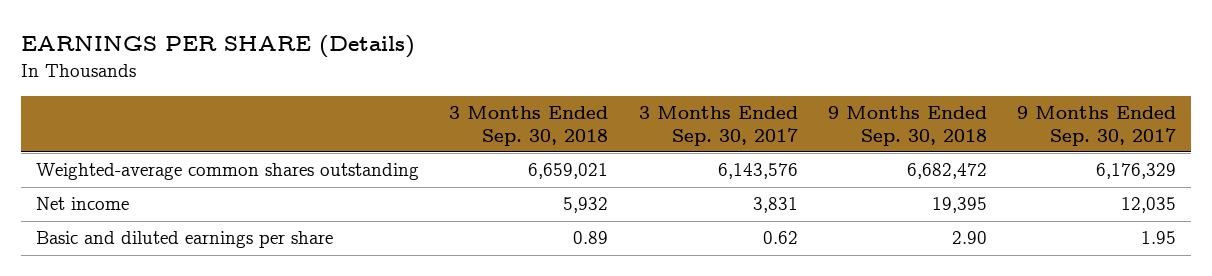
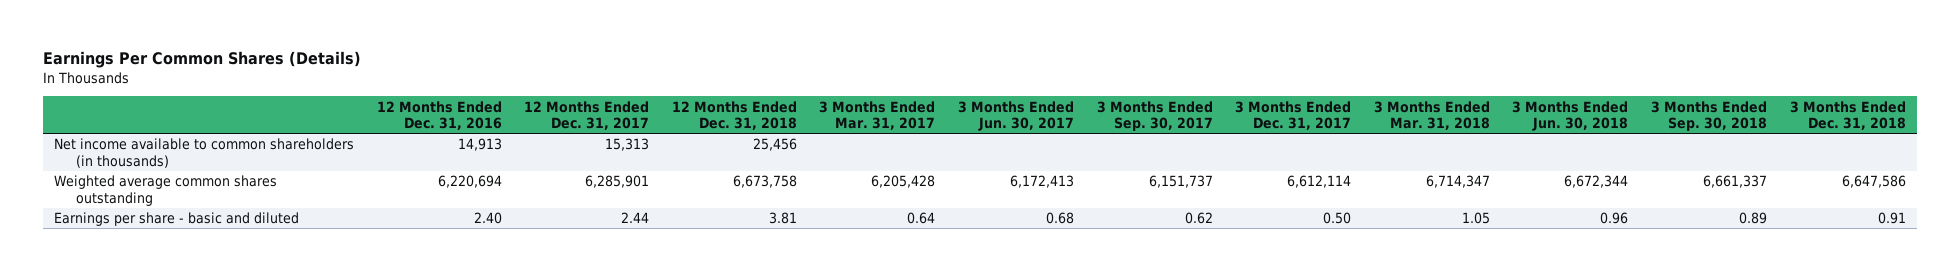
- EARNINGS PER SHARE (Details)
+ Earnings Per Common Shares (Details)
- | 3 Months Ended Sep. 30, 2018 | 3 Months Ended Sep. 30, 2017 | 9 Months Ended Sep. 30, 2018 | 9 Months Ended Sep. 30, 2017
+ | 12 Months Ended Dec. 31, 2016 | 12 Months Ended Dec. 31, 2017 | 12 Months Ended Dec. 31, 2018 | 3 Months Ended Mar. 31, 2017 | 3 Months Ended Jun. 30, 2017 | 3 Months Ended Sep. 30, 2017 | 3 Months Ended Dec. 31, 2017 | 3 Months Ended Mar. 31, 2018 | 3 Months Ended Jun. 30, 2018 | 3 Months Ended Sep. 30, 2018 | 3 Months Ended Dec. 31, 2018
- Weighted-average common shares outstanding | 6,659,021 | 6,143,576 | 6,682,472 | 6,176,329
- Net income | 5,932 | 3,831 | 19,395 | 12,035
- Basic and diluted earnings per share | 0.89 | 0.62 | 2.90 | 1.95
+ Net income available to common shareholders (in thousands) | 14,913 | 15,313 | 25,456 | | | | | | | |
+ Weighted average common shares outstanding | 6,220,694 | 6,285,901 | 6,673,758 | 6,205,428 | 6,172,413 | 6,151,737 | 6,612,114 | 6,714,347 | 6,672,344 | 6,661,337 | 6,647,586
+ Earnings per share - basic and diluted | 2.40 | 2.44 | 3.81 | 0.64 | 0.68 | 0.62 | 0.50 | 1.05 | 0.96 | 0.89 | 0.91

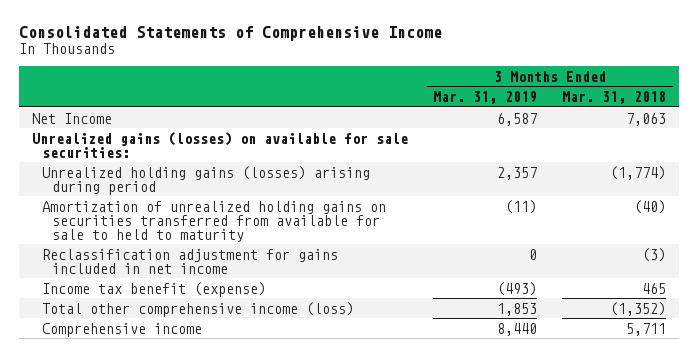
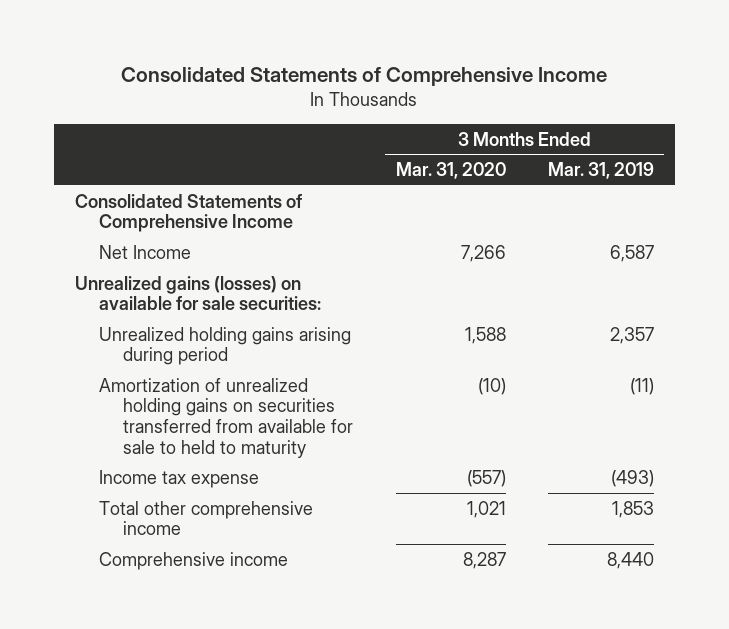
- | 3 Months Ended Mar. 31, 2019 | 3 Months Ended Mar. 31, 2018
+ | 3 Months Ended Mar. 31, 2020 | 3 Months Ended Mar. 31, 2019
+ Consolidated Statements of Comprehensive Income
- Unrealized holding gains (losses) arising during period | 2,357 | (1,774)
+ Unrealized holding gains arising during period | 1,588 | 2,357
- Reclassification adjustment for gains included in net income | 0 | (3)
- Income tax benefit (expense) | (493) | 465
- Total other comprehensive income (loss) | 1,853 | (1,352)
+ Income tax expense | (557) | (493)
+ Total other comprehensive income | 1,021 | 1,853

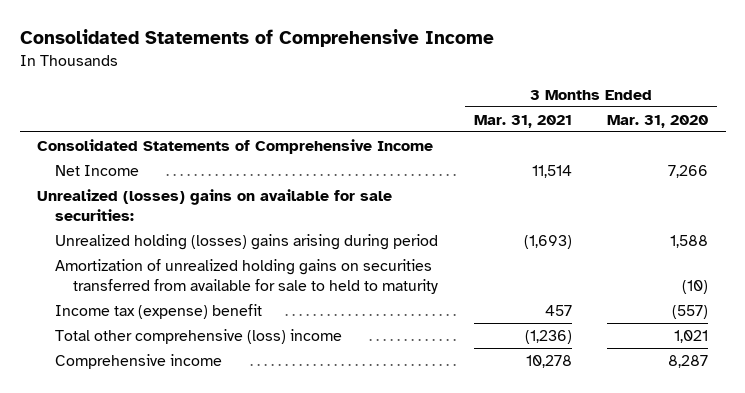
- | 3 Months Ended Mar. 31, 2020 | 3 Months Ended Mar. 31, 2019
+ | 3 Months Ended Mar. 31, 2021 | 3 Months Ended Mar. 31, 2020
- Unrealized gains (losses) on available for sale securities:
- Unrealized holding gains arising during period | 1,588 | 2,357
+ Unrealized (losses) gains on available for sale securities:
+ Unrealized holding (losses) gains arising during period | (1,693) | 1,588
- Income tax expense | (557) | (493)
- Total other comprehensive income | 1,021 | 1,853
+ Income tax (expense) benefit | 457 | (557)
+ Total other comprehensive (loss) income | (1,236) | 1,021

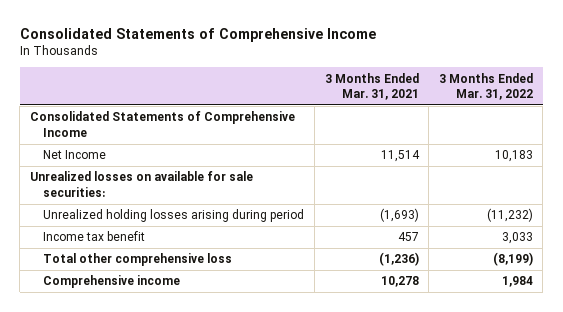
- | 3 Months Ended Mar. 31, 2021 | 3 Months Ended Mar. 31, 2020
+ | 3 Months Ended Mar. 31, 2021 | 3 Months Ended Mar. 31, 2022
- Unrealized (losses) gains on available for sale securities:
- Unrealized holding (losses) gains arising during period | (1,693) | 1,588
- Amortization of unrealized holding gains on securities transferred from available for sale to held to maturity | | (10)
- Income tax (expense) benefit | 457 | (557)
- Total other comprehensive (loss) income | (1,236) | 1,021
+ Unrealized losses on available for sale securities:
+ Unrealized holding losses arising during period | (1,693) | (11,232)
+ Income tax benefit | 457 | 3,033
+ Total other comprehensive loss | (1,236) | (8,199)

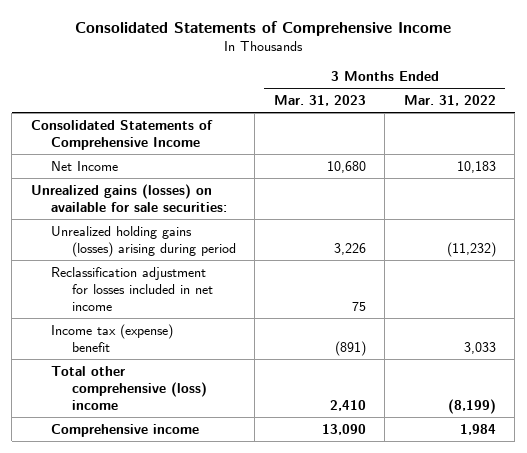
- | 3 Months Ended Mar. 31, 2021 | 3 Months Ended Mar. 31, 2022
+ | 3 Months Ended Mar. 31, 2023 | 3 Months Ended Mar. 31, 2022
- Unrealized losses on available for sale securities:
- Unrealized holding losses arising during period | (1,693) | (11,232)
- Income tax benefit | 457 | 3,033
- Total other comprehensive loss | (1,236) | (8,199)
+ Unrealized gains (losses) on available for sale securities:
+ Unrealized holding gains (losses) arising during period | 3,226 | (11,232)
+ Reclassification adjustment for losses included in net income | 75 |
+ Income tax (expense) benefit | (891) | 3,033
+ Total other comprehensive (loss) income | 2,410 | (8,199)

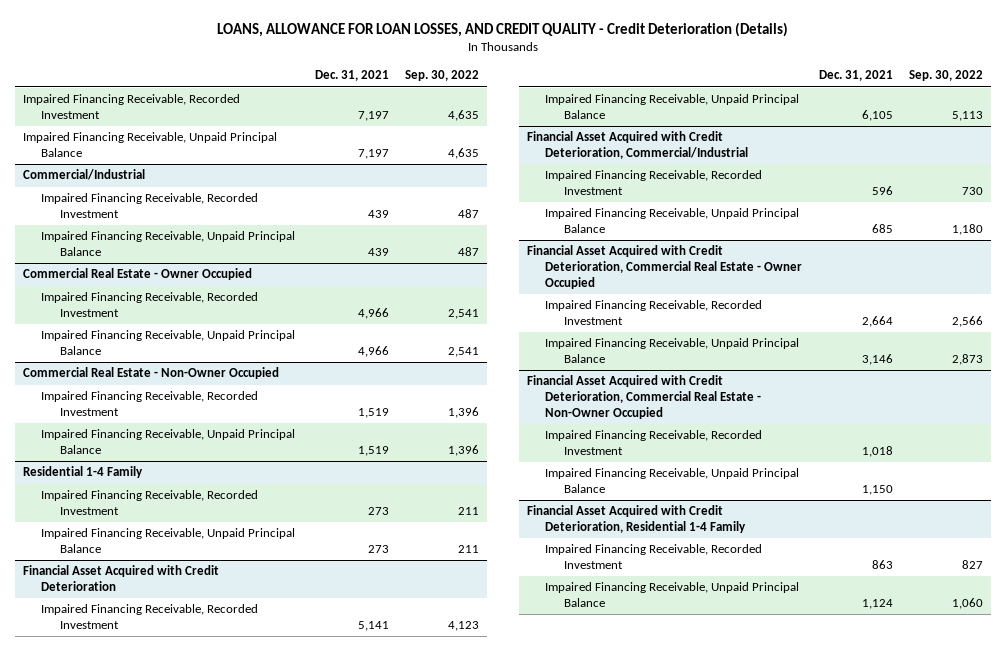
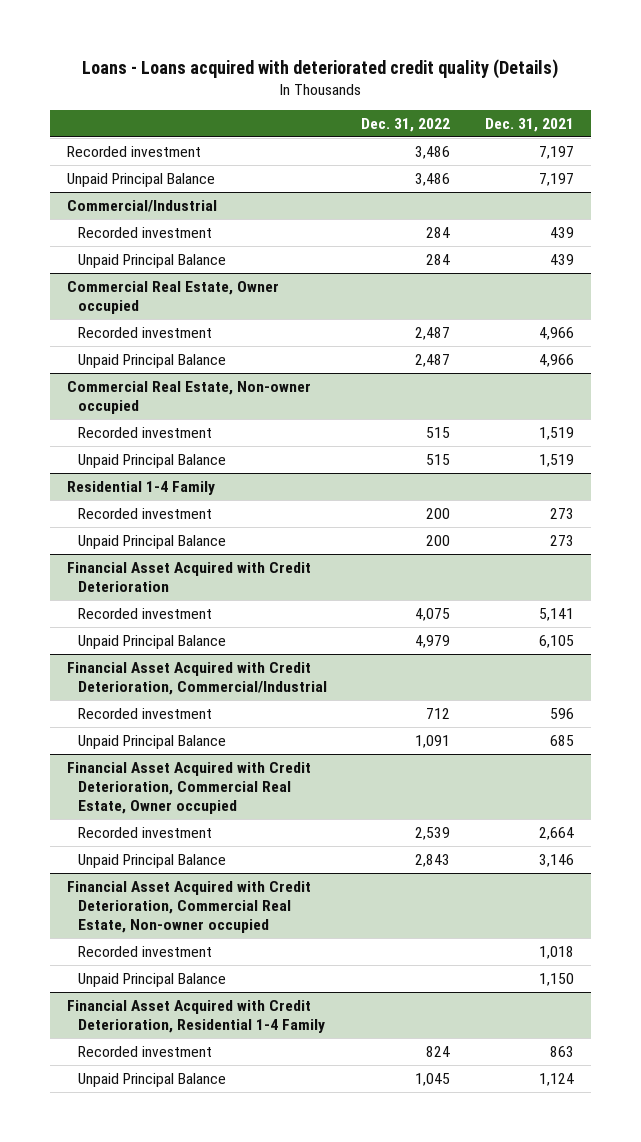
- LOANS, ALLOWANCE FOR LOAN LOSSES, AND CREDIT QUALITY - Credit Deterioration (Details)
+ Loans - Loans acquired with deteriorated credit quality (Details)
- | Dec. 31, 2021 | Sep. 30, 2022
+ | Dec. 31, 2022 | Dec. 31, 2021
- Impaired Financing Receivable, Recorded Investment | 7,197 | 4,635
- Impaired Financing Receivable, Unpaid Principal Balance | 7,197 | 4,635
+ Recorded investment | 3,486 | 7,197
+ Unpaid Principal Balance | 3,486 | 7,197
@ Commercial/Industrial
- Impaired Financing Receivable, Recorded Investment | 439 | 487
- Impaired Financing Receivable, Unpaid Principal Balance | 439 | 487
- Commercial Real Estate - Owner Occupied
- Impaired Financing Receivable, Recorded Investment | 4,966 | 2,541
- Impaired Financing Receivable, Unpaid Principal Balance | 4,966 | 2,541
- Commercial Real Estate - Non-Owner Occupied
- Impaired Financing Receivable, Recorded Investment | 1,519 | 1,396
- Impaired Financing Receivable, Unpaid Principal Balance | 1,519 | 1,396
@ Commercial/Industrial
+ Recorded investment | 284 | 439
+ Unpaid Principal Balance | 284 | 439
+ Commercial Real Estate, Owner occupied
+ Recorded investment | 2,487 | 4,966
+ Unpaid Principal Balance | 2,487 | 4,966
+ Commercial Real Estate, Non-owner occupied
+ Recorded investment | 515 | 1,519
+ Unpaid Principal Balance | 515 | 1,519
@ Residential 1-4 Family
- Impaired Financing Receivable, Recorded Investment | 273 | 211
- Impaired Financing Receivable, Unpaid Principal Balance | 273 | 211
+ Recorded investment | 200 | 273
+ Unpaid Principal Balance | 200 | 273
@ Financial Asset Acquired with Credit Deterioration
- Impaired Financing Receivable, Recorded Investment | 5,141 | 4,123
- Impaired Financing Receivable, Unpaid Principal Balance | 6,105 | 5,113
+ Recorded investment | 4,075 | 5,141
+ Unpaid Principal Balance | 4,979 | 6,105
@ Financial Asset Acquired with Credit Deterioration, Commercial/Industrial
- Impaired Financing Receivable, Recorded Investment | 596 | 730
- Impaired Financing Receivable, Unpaid Principal Balance | 685 | 1,180
- Financial Asset Acquired with Credit Deterioration, Commercial Real Estate - Owner Occupied
- Impaired Financing Receivable, Recorded Investment | 2,664 | 2,566
- Impaired Financing Receivable, Unpaid Principal Balance | 3,146 | 2,873
- Financial Asset Acquired with Credit Deterioration, Commercial Real Estate - Non-Owner Occupied
- Impaired Financing Receivable, Recorded Investment | 1,018 |
- Impaired Financing Receivable, Unpaid Principal Balance | 1,150 |
@ Financial Asset Acquired with Credit Deterioration, Commercial/Industrial
+ Recorded investment | 712 | 596
+ Unpaid Principal Balance | 1,091 | 685
+ Financial Asset Acquired with Credit Deterioration, Commercial Real Estate, Owner occupied
+ Recorded investment | 2,539 | 2,664
+ Unpaid Principal Balance | 2,843 | 3,146
+ Financial Asset Acquired with Credit Deterioration, Commercial Real Estate, Non-owner occupied
+ Recorded investment | | 1,018
+ Unpaid Principal Balance | | 1,150
@ Financial Asset Acquired with Credit Deterioration, Residential 1-4 Family
- Impaired Financing Receivable, Recorded Investment | 863 | 827
- Impaired Financing Receivable, Unpaid Principal Balance | 1,124 | 1,060
+ Recorded investment | 824 | 863
+ Unpaid Principal Balance | 1,045 | 1,124

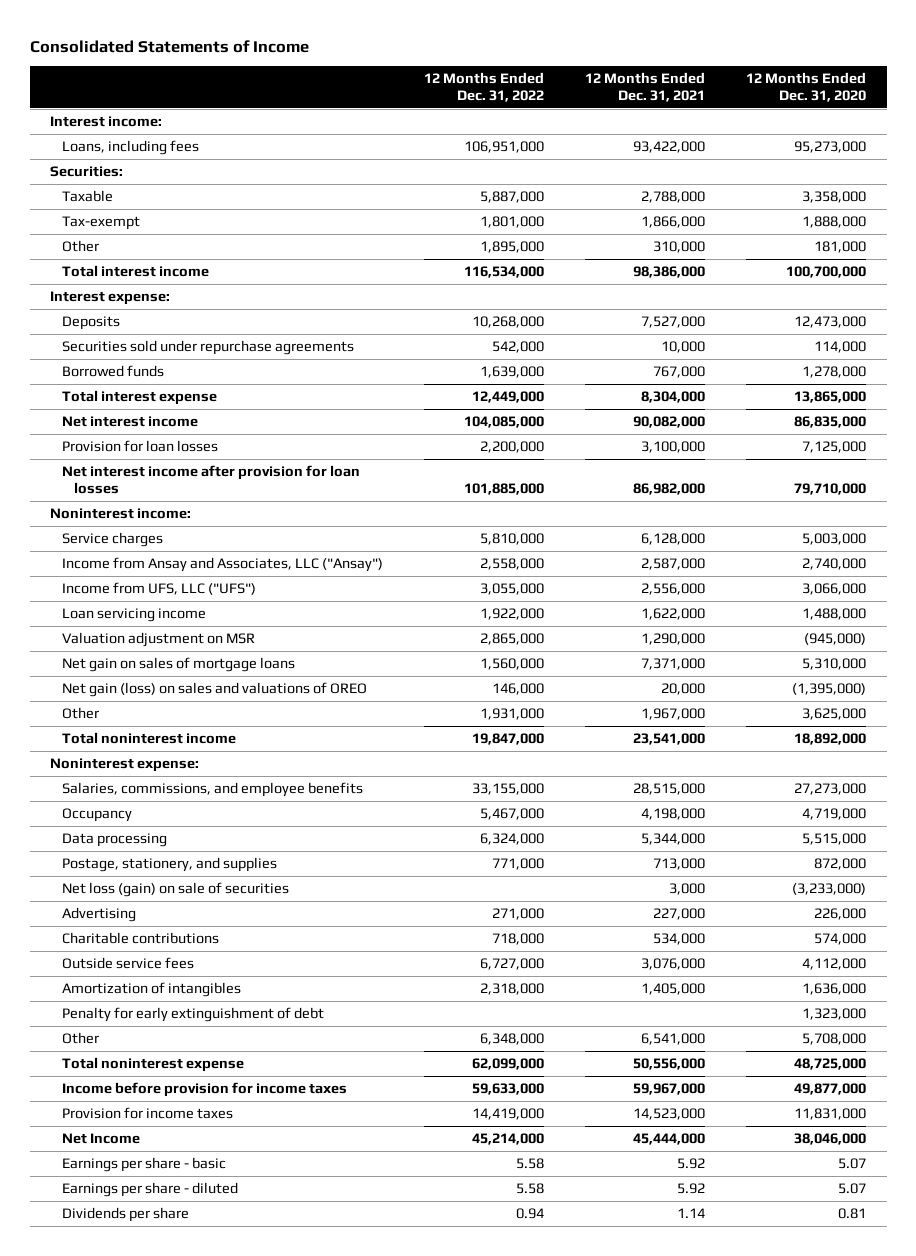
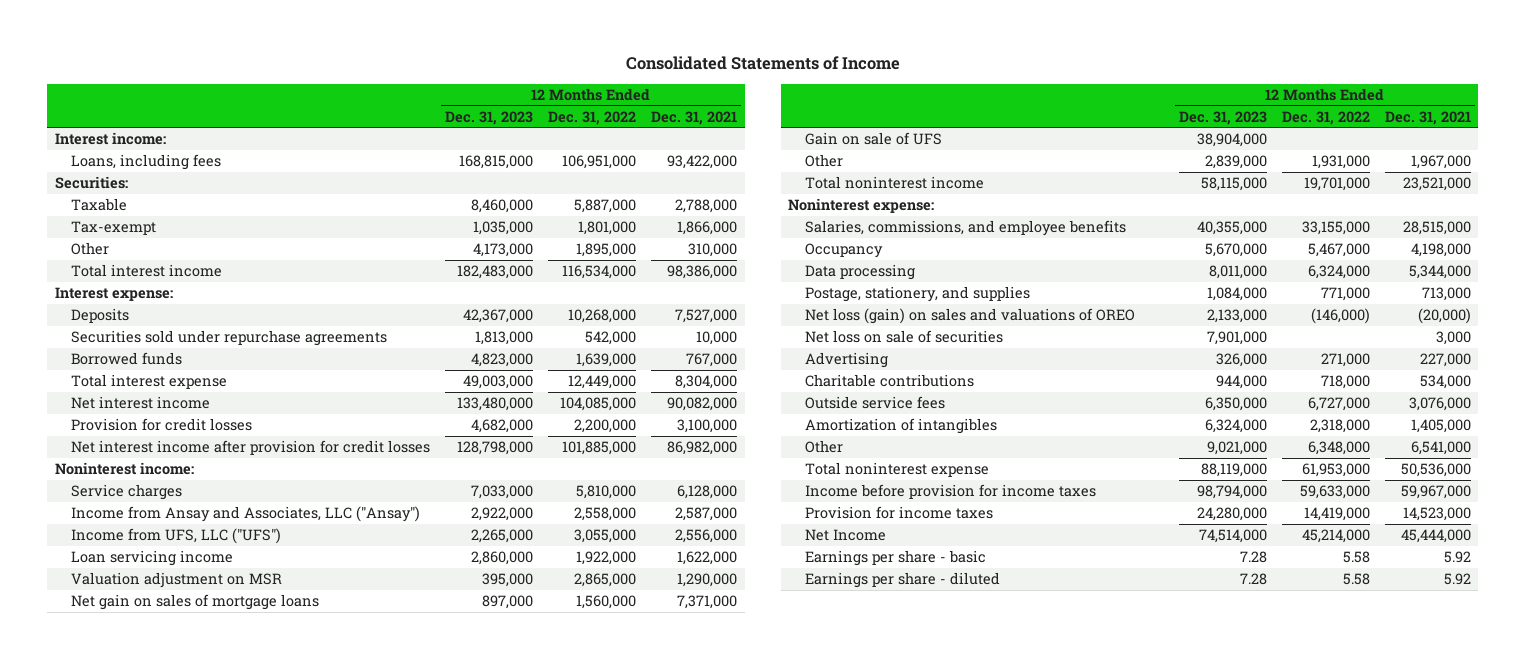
- | 12 Months Ended Dec. 31, 2022 | 12 Months Ended Dec. 31, 2021 | 12 Months Ended Dec. 31, 2020
+ | 12 Months Ended Dec. 31, 2023 | 12 Months Ended Dec. 31, 2022 | 12 Months Ended Dec. 31, 2021
- Provision for loan losses | 2,200,000 | 3,100,000 | 7,125,000
- Net interest income after provision for loan losses | 101,885,000 | 86,982,000 | 79,710,000
+ Provision for credit losses | 4,682,000 | 2,200,000 | 3,100,000
+ Net interest income after provision for credit losses | 128,798,000 | 101,885,000 | 86,982,000
- Net gain (loss) on sales and valuations of OREO | 146,000 | 20,000 | (1,395,000)
+ Gain on sale of UFS | 38,904,000 | |
- Total noninterest income | 19,847,000 | 23,541,000 | 18,892,000
+ Total noninterest income | 58,115,000 | 19,701,000 | 23,521,000
- Net loss (gain) on sale of securities | | 3,000 | (3,233,000)
+ Net loss (gain) on sales and valuations of OREO | 2,133,000 | (146,000) | (20,000)
+ Net loss on sale of securities | 7,901,000 | | 3,000
- Penalty for early extinguishment of debt | | | 1,323,000
- Total noninterest expense | 62,099,000 | 50,556,000 | 48,725,000
+ Total noninterest expense | 88,119,000 | 61,953,000 | 50,536,000
- Dividends per share | 0.94 | 1.14 | 0.81

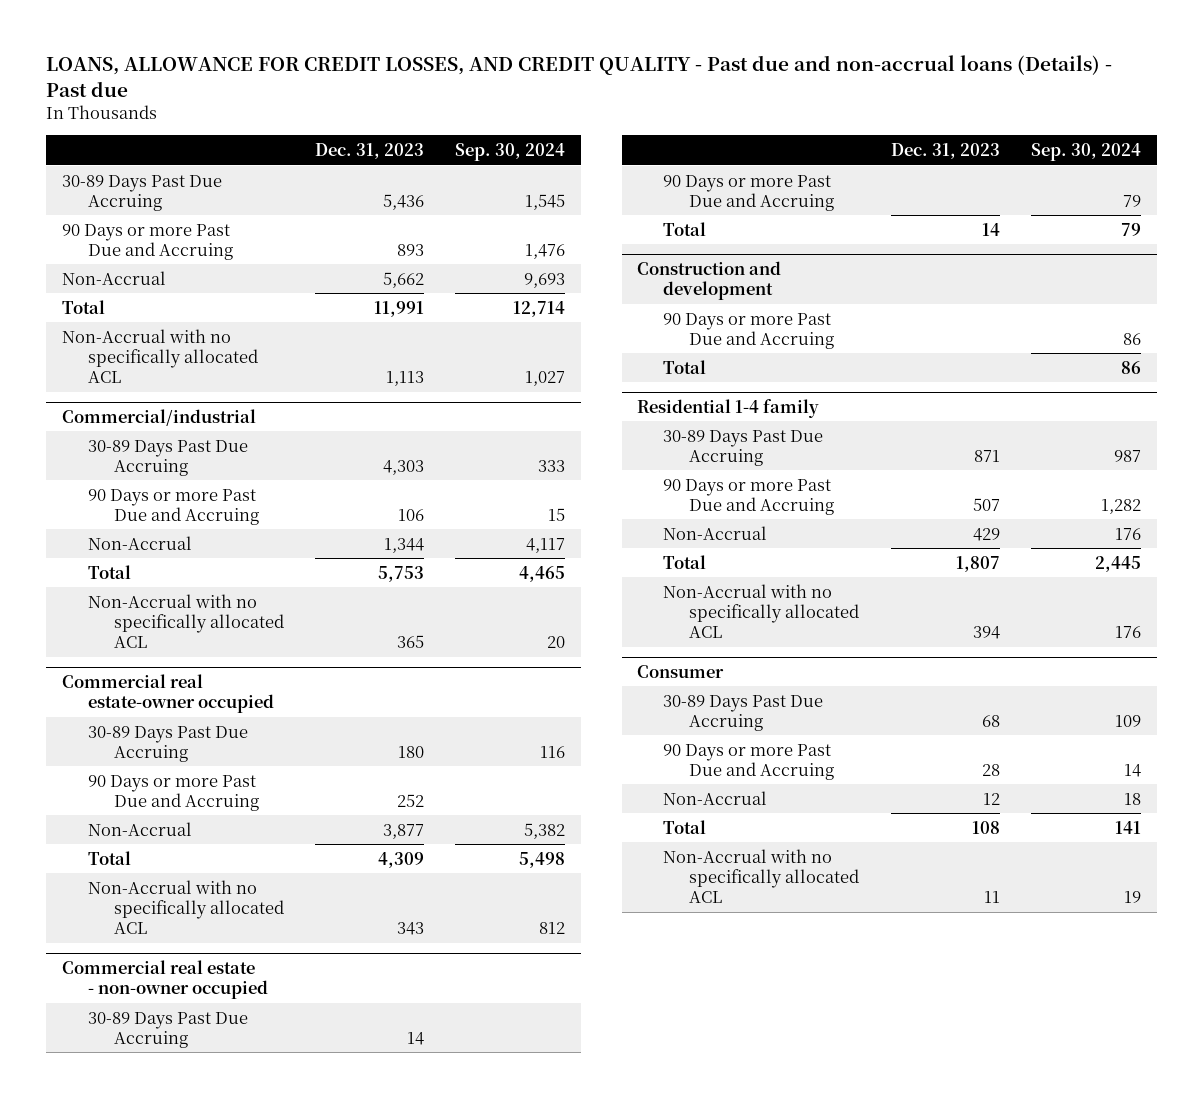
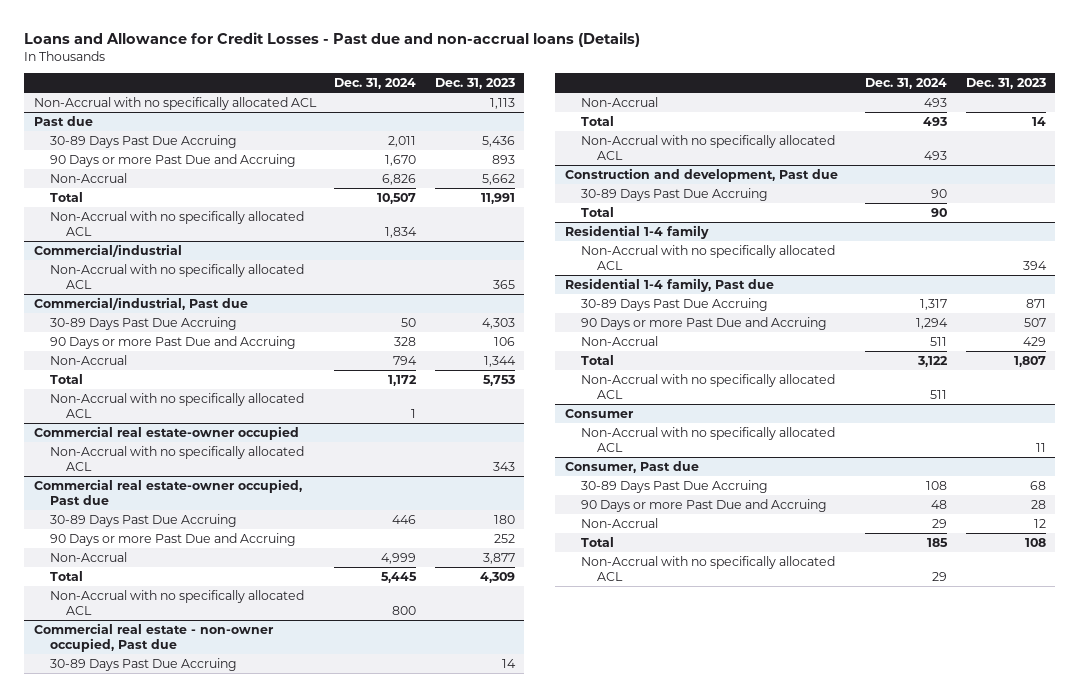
- LOANS, ALLOWANCE FOR CREDIT LOSSES, AND CREDIT QUALITY - Past due and non-accrual loans (Details) - Past due
+ Loans and Allowance for Credit Losses - Past due and non-accrual loans (Details)
- | Dec. 31, 2023 | Sep. 30, 2024
+ | Dec. 31, 2024 | Dec. 31, 2023
moved up: Non-Accrual with no specifically allocated ACL | | 1,113
+ Past due
+ Non-Accrual with no specifically allocated ACL | 1,834 |
@ Commercial/industrial
moved up: Non-Accrual with no specifically allocated ACL | | 365
+ Commercial/industrial, Past due
+ Non-Accrual with no specifically allocated ACL | 1 |
@ Commercial real estate-owner occupied
moved up: Non-Accrual with no specifically allocated ACL | | 343
+ Commercial real estate-owner occupied, Past due
- Commercial real estate - non-owner occupied
+ Non-Accrual with no specifically allocated ACL | 800 |
+ Commercial real estate - non-owner occupied, Past due
- 90 Days or more Past Due and Accruing | | 79
+ Non-Accrual | 493 |
- Construction and development
- 90 Days or more Past Due and Accruing | | 86
+ Non-Accrual with no specifically allocated ACL | 493 |
+ Construction and development, Past due
+ 30-89 Days Past Due Accruing | 90 |
@ Residential 1-4 family
moved up: Non-Accrual with no specifically allocated ACL | | 394
+ Residential 1-4 family, Past due
+ Non-Accrual with no specifically allocated ACL | 511 |
@ Consumer
moved up: Non-Accrual with no specifically allocated ACL | | 11
+ Consumer, Past due
+ Non-Accrual with no specifically allocated ACL | 29 |

